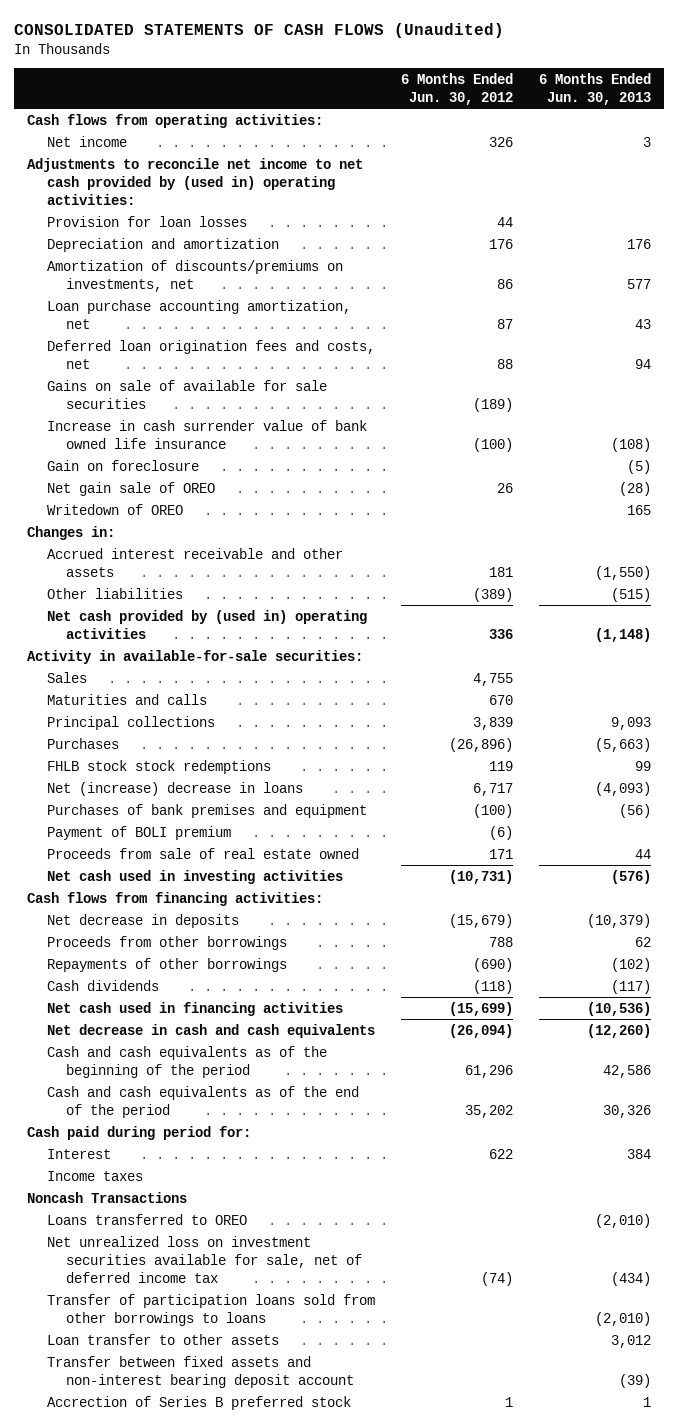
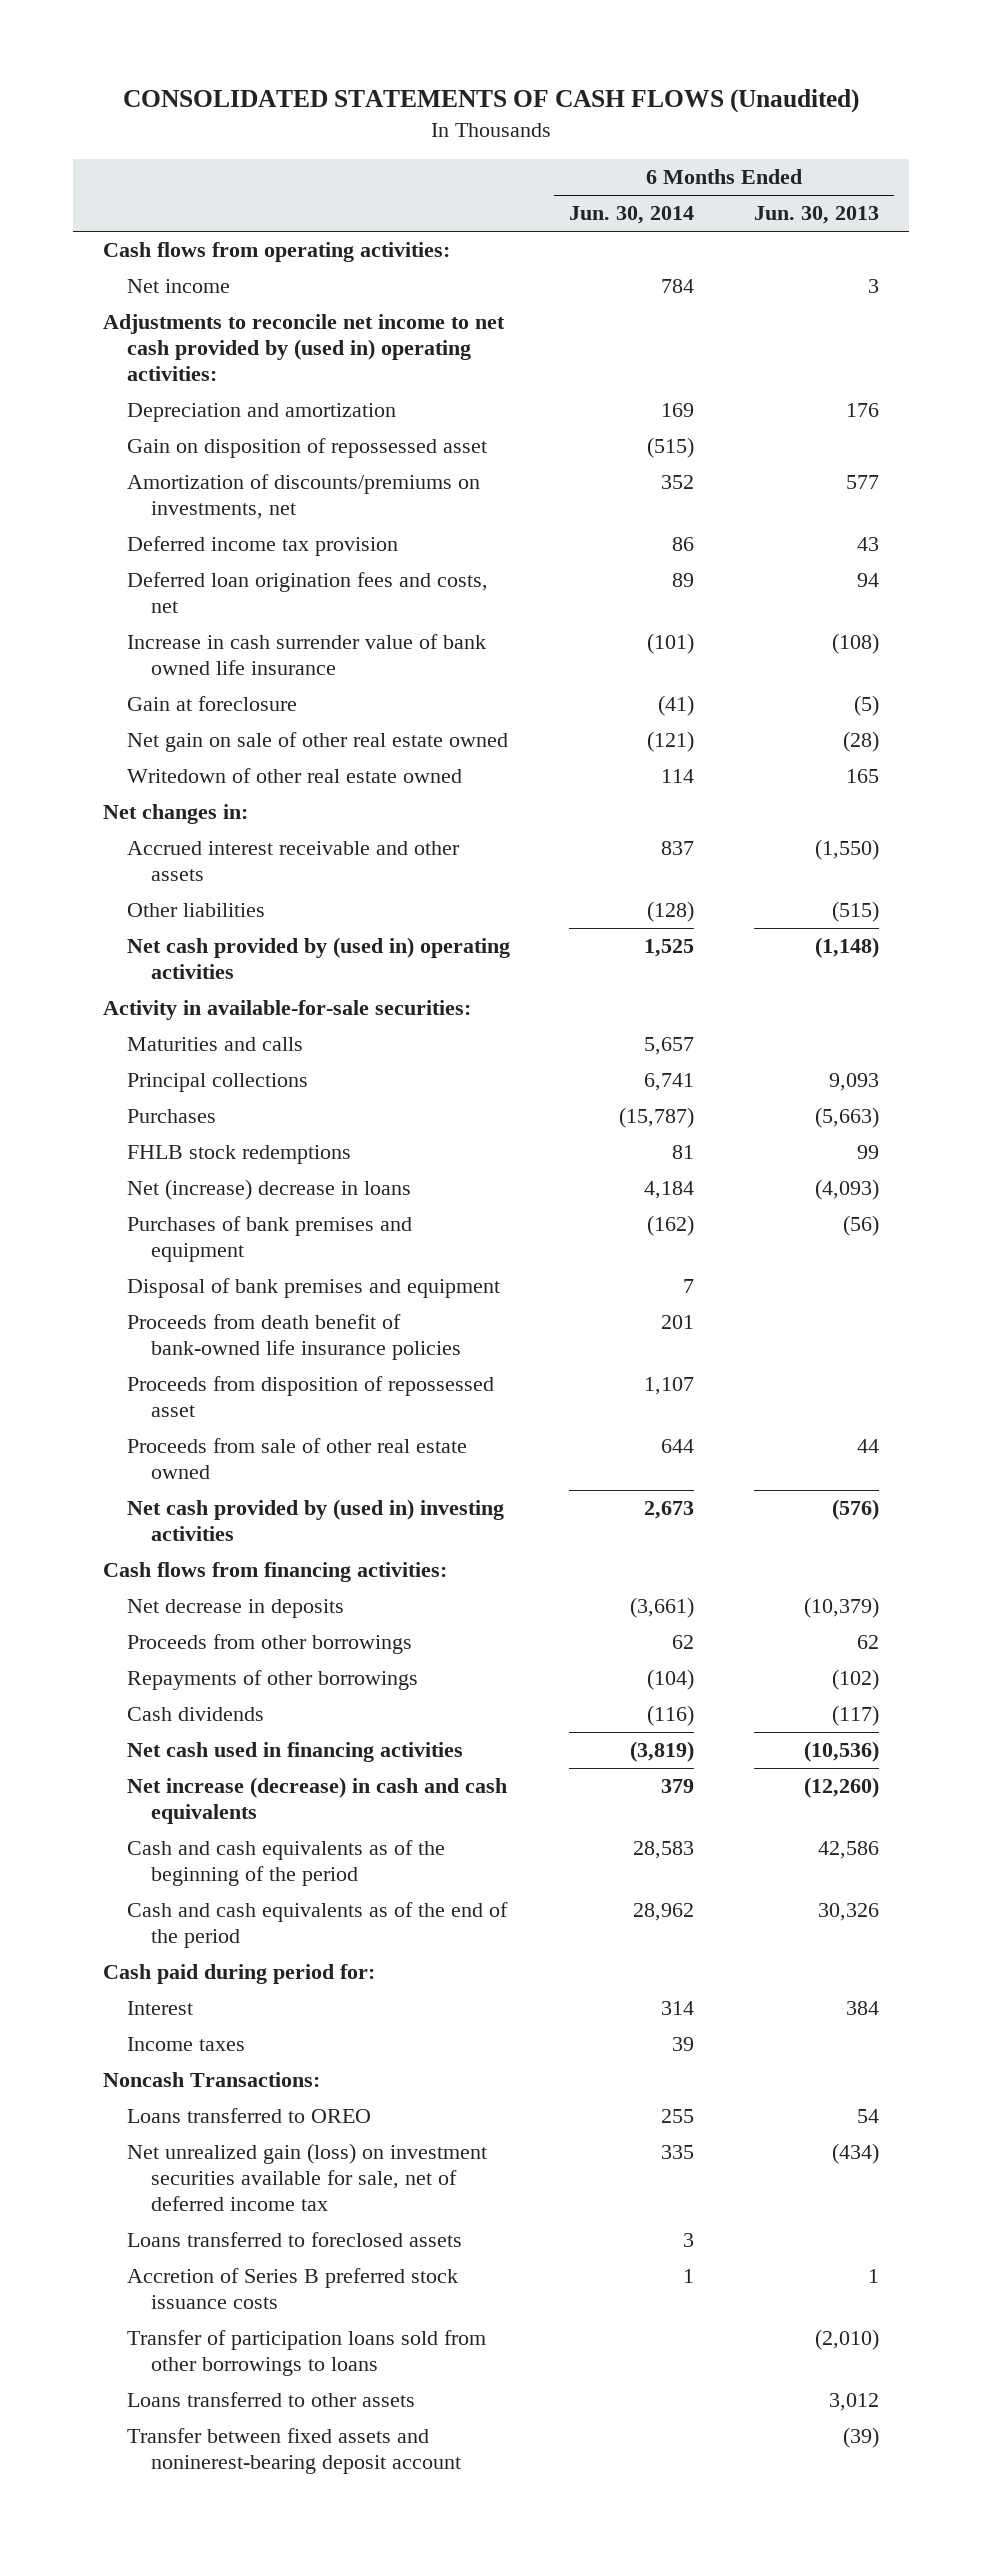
- | 6 Months Ended Jun. 30, 2012 | 6 Months Ended Jun. 30, 2013
+ | 6 Months Ended Jun. 30, 2014 | 6 Months Ended Jun. 30, 2013
- Provision for loan losses | 44 |
+ Gain on disposition of repossessed asset | (515) |
- Loan purchase accounting amortization, net | 87 | 43
+ Deferred income tax provision | 86 | 43
- Gains on sale of available for sale securities | (189) |
- Gain on foreclosure | | (5)
- Net gain sale of OREO | 26 | (28)
- Writedown of OREO | | 165
- Changes in:
+ Gain at foreclosure | (41) | (5)
+ Net gain on sale of other real estate owned | (121) | (28)
+ Writedown of other real estate owned | 114 | 165
+ Net changes in:
- Sales | 4,755 |
- FHLB stock stock redemptions | 119 | 99
+ FHLB stock redemptions | 81 | 99
- Payment of BOLI premium | (6) |
- Proceeds from sale of real estate owned | 171 | 44
- Net cash used in investing activities | (10,731) | (576)
+ Disposal of bank premises and equipment | 7 |
+ Proceeds from death benefit of bank-owned life insurance policies | 201 |
+ Proceeds from disposition of repossessed asset | 1,107 |
+ Proceeds from sale of other real estate owned | 644 | 44
+ Net cash provided by (used in) investing activities | 2,673 | (576)
- Net decrease in cash and cash equivalents | (26,094) | (12,260)
+ Net increase (decrease) in cash and cash equivalents | 379 | (12,260)
- Noncash Transactions
- Loans transferred to OREO | | (2,010)
- Net unrealized loss on investment securities available for sale, net of deferred income tax | (74) | (434)
+ Noncash Transactions:
+ Loans transferred to OREO | 255 | 54
+ Net unrealized gain (loss) on investment securities available for sale, net of deferred income tax | 335 | (434)
+ Loans transferred to foreclosed assets | 3 |
+ Accretion of Series B preferred stock issuance costs | 1 | 1
- Loan transfer to other assets | | 3,012
- Transfer between fixed assets and non-interest bearing deposit account | | (39)
- Accrection of Series B preferred stock | 1 | 1
+ Loans transferred to other assets | | 3,012
+ Transfer between fixed assets and noninerest-bearing deposit account | | (39)

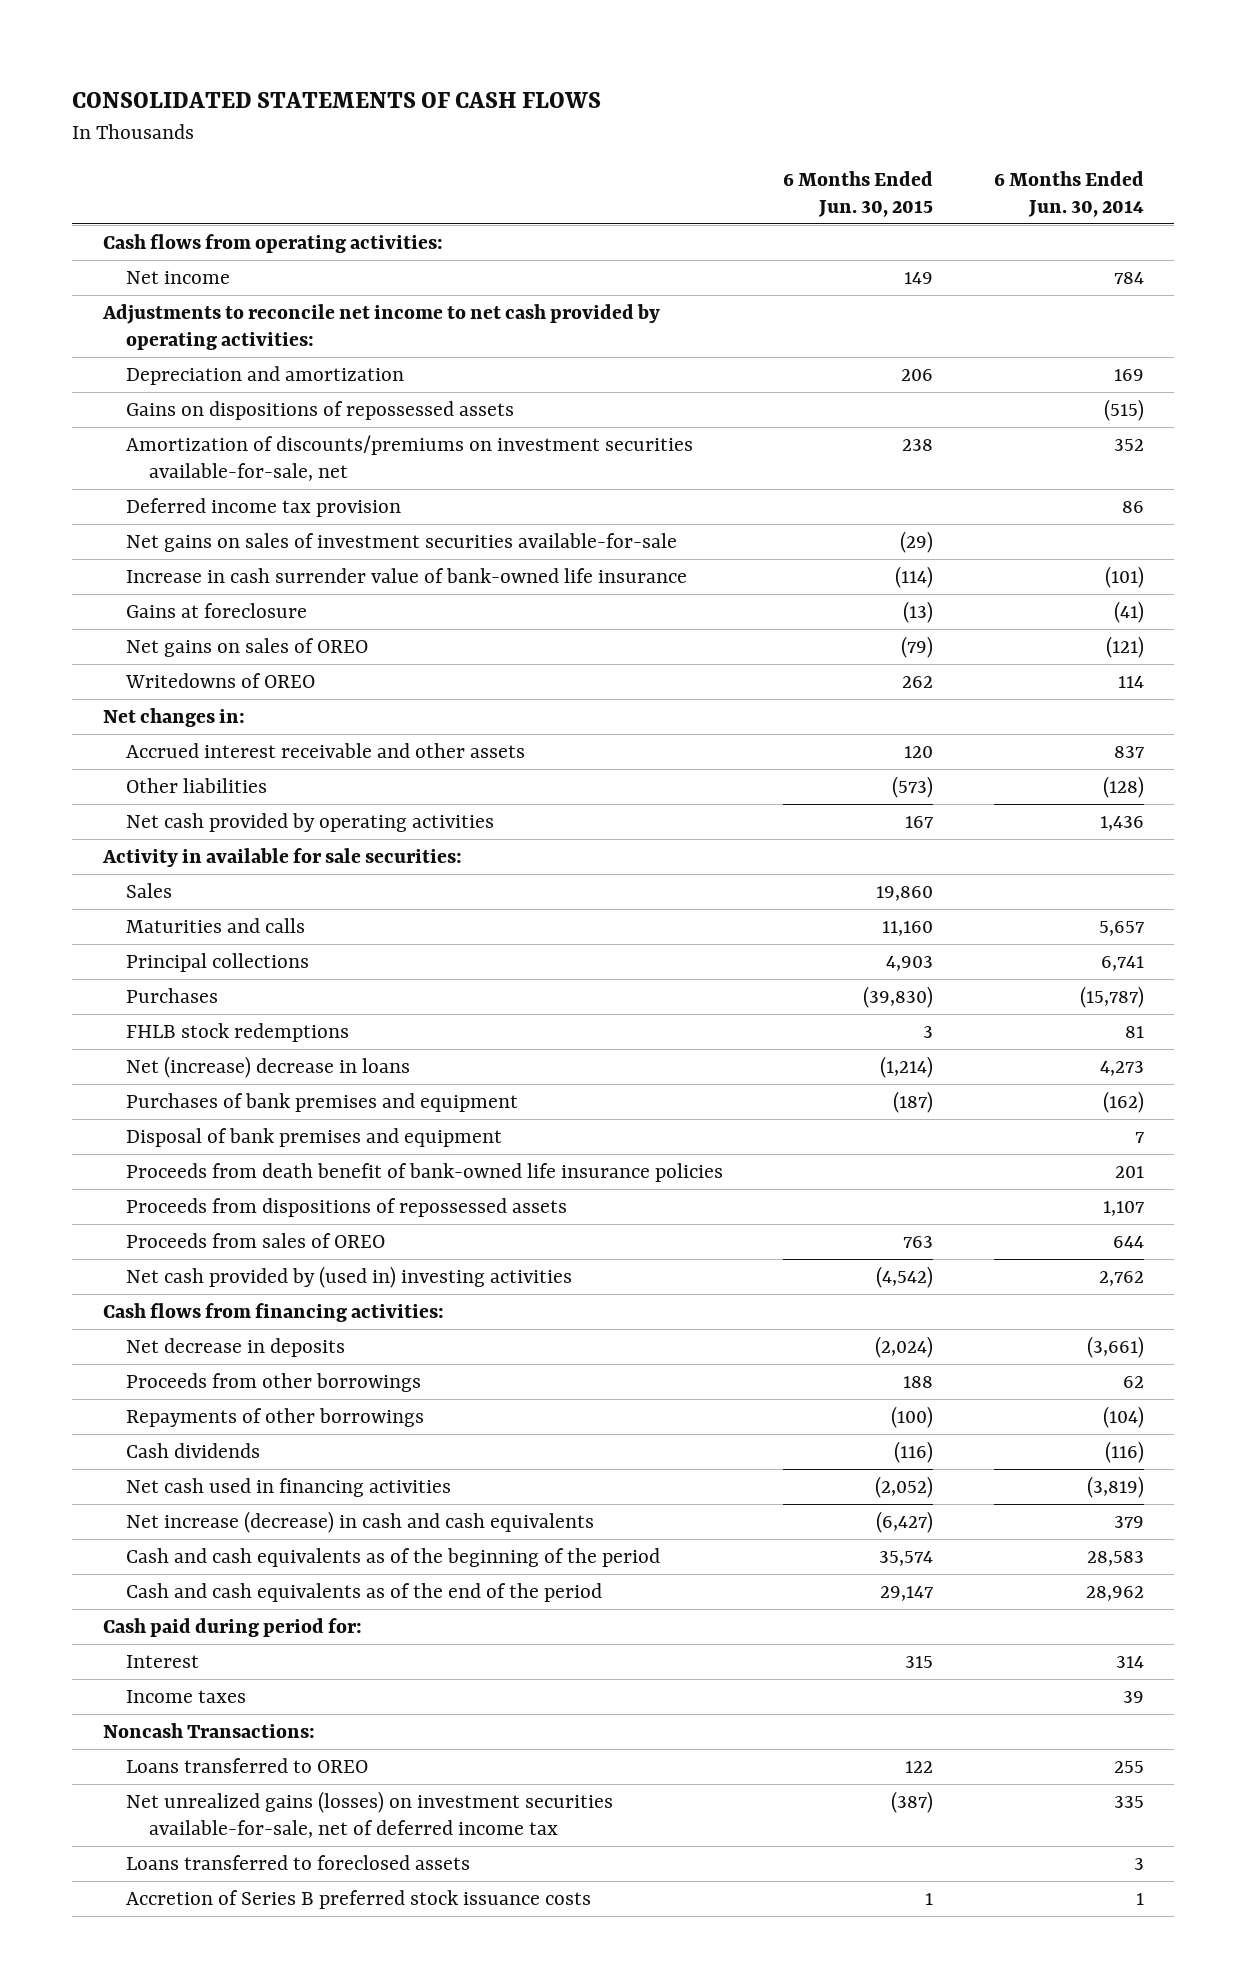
- CONSOLIDATED STATEMENTS OF CASH FLOWS (Unaudited)
+ CONSOLIDATED STATEMENTS OF CASH FLOWS
- | 6 Months Ended Jun. 30, 2014 | 6 Months Ended Jun. 30, 2013
+ | 6 Months Ended Jun. 30, 2015 | 6 Months Ended Jun. 30, 2014
- Adjustments to reconcile net income to net cash provided by (used in) operating activities:
+ Adjustments to reconcile net income to net cash provided by operating activities:
- Gain on disposition of repossessed asset | (515) |
- Amortization of discounts/premiums on investments, net | 352 | 577
+ Gains on dispositions of repossessed assets | | (515)
+ Amortization of discounts/premiums on investment securities available-for-sale, net | 238 | 352
- Deferred loan origination fees and costs, net | 89 | 94
- Increase in cash surrender value of bank owned life insurance | (101) | (108)
- Gain at foreclosure | (41) | (5)
- Net gain on sale of other real estate owned | (121) | (28)
- Writedown of other real estate owned | 114 | 165
+ Net gains on sales of investment securities available-for-sale | (29) |
+ Increase in cash surrender value of bank-owned life insurance | (114) | (101)
+ Gains at foreclosure | (13) | (41)
+ Net gains on sales of OREO | (79) | (121)
+ Writedowns of OREO | 262 | 114
- Net cash provided by (used in) operating activities | 1,525 | (1,148)
- Activity in available-for-sale securities:
+ Net cash provided by operating activities | 167 | 1,436
+ Activity in available for sale securities:
+ Sales | 19,860 |
- Net (increase) decrease in loans | 4,184 | (4,093)
+ Net (increase) decrease in loans | (1,214) | 4,273
- Proceeds from disposition of repossessed asset | 1,107 |
- Proceeds from sale of other real estate owned | 644 | 44
- Net cash provided by (used in) investing activities | 2,673 | (576)
+ Proceeds from dispositions of repossessed assets | | 1,107
+ Proceeds from sales of OREO | 763 | 644
+ Net cash provided by (used in) investing activities | (4,542) | 2,762
- Net unrealized gain (loss) on investment securities available for sale, net of deferred income tax | 335 | (434)
+ Net unrealized gains (losses) on investment securities available-for-sale, net of deferred income tax | (387) | 335
- Transfer of participation loans sold from other borrowings to loans | | (2,010)
- Loans transferred to other assets | | 3,012
- Transfer between fixed assets and noninerest-bearing deposit account | | (39)

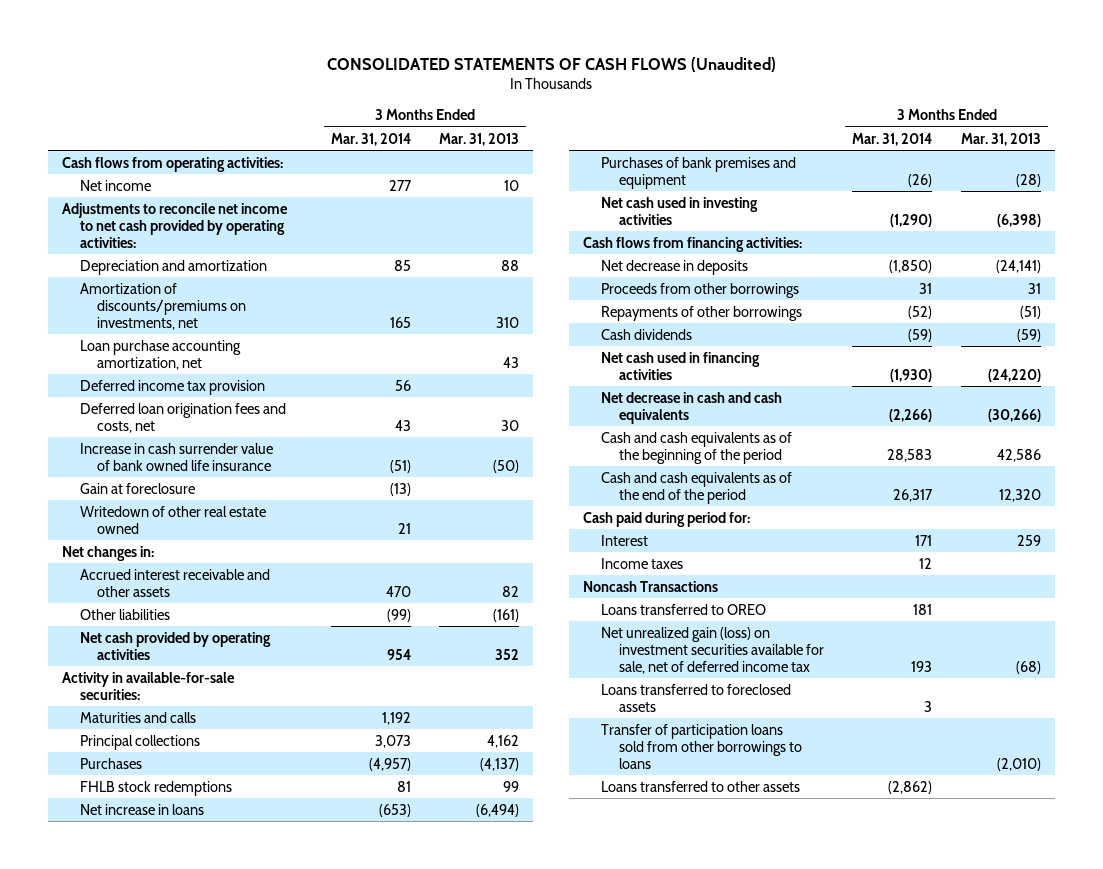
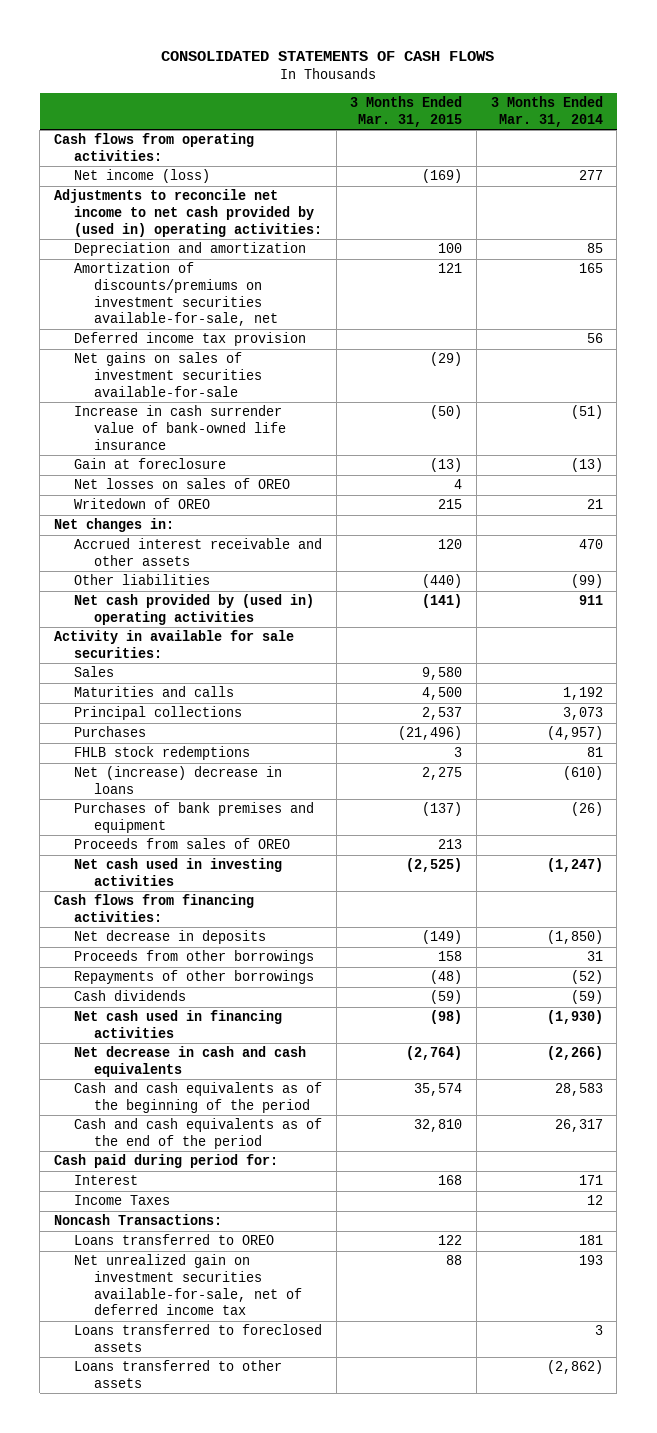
- CONSOLIDATED STATEMENTS OF CASH FLOWS (Unaudited)
+ CONSOLIDATED STATEMENTS OF CASH FLOWS
- | 3 Months Ended Mar. 31, 2014 | 3 Months Ended Mar. 31, 2013
+ | 3 Months Ended Mar. 31, 2015 | 3 Months Ended Mar. 31, 2014
- Net income | 277 | 10
- Adjustments to reconcile net income to net cash provided by operating activities:
+ Net income (loss) | (169) | 277
+ Adjustments to reconcile net income to net cash provided by (used in) operating activities:
- Amortization of discounts/premiums on investments, net | 165 | 310
- Loan purchase accounting amortization, net | | 43
+ Amortization of discounts/premiums on investment securities available-for-sale, net | 121 | 165
- Deferred loan origination fees and costs, net | 43 | 30
- Increase in cash surrender value of bank owned life insurance | (51) | (50)
+ Net gains on sales of investment securities available-for-sale | (29) |
+ Increase in cash surrender value of bank-owned life insurance | (50) | (51)
- Writedown of other real estate owned | 21 |
+ Net losses on sales of OREO | 4 |
+ Writedown of OREO | 215 | 21
- Net cash provided by operating activities | 954 | 352
- Activity in available-for-sale securities:
+ Net cash provided by (used in) operating activities | (141) | 911
+ Activity in available for sale securities:
+ Sales | 9,580 |
- Net increase in loans | (653) | (6,494)
+ Net (increase) decrease in loans | 2,275 | (610)
- Net cash used in investing activities | (1,290) | (6,398)
+ Proceeds from sales of OREO | 213 |
+ Net cash used in investing activities | (2,525) | (1,247)
- Income taxes | 12 |
- Noncash Transactions
+ Income Taxes | | 12
+ Noncash Transactions:
- Net unrealized gain (loss) on investment securities available for sale, net of deferred income tax | 193 | (68)
+ Net unrealized gain on investment securities available-for-sale, net of deferred income tax | 88 | 193
- Transfer of participation loans sold from other borrowings to loans | | (2,010)

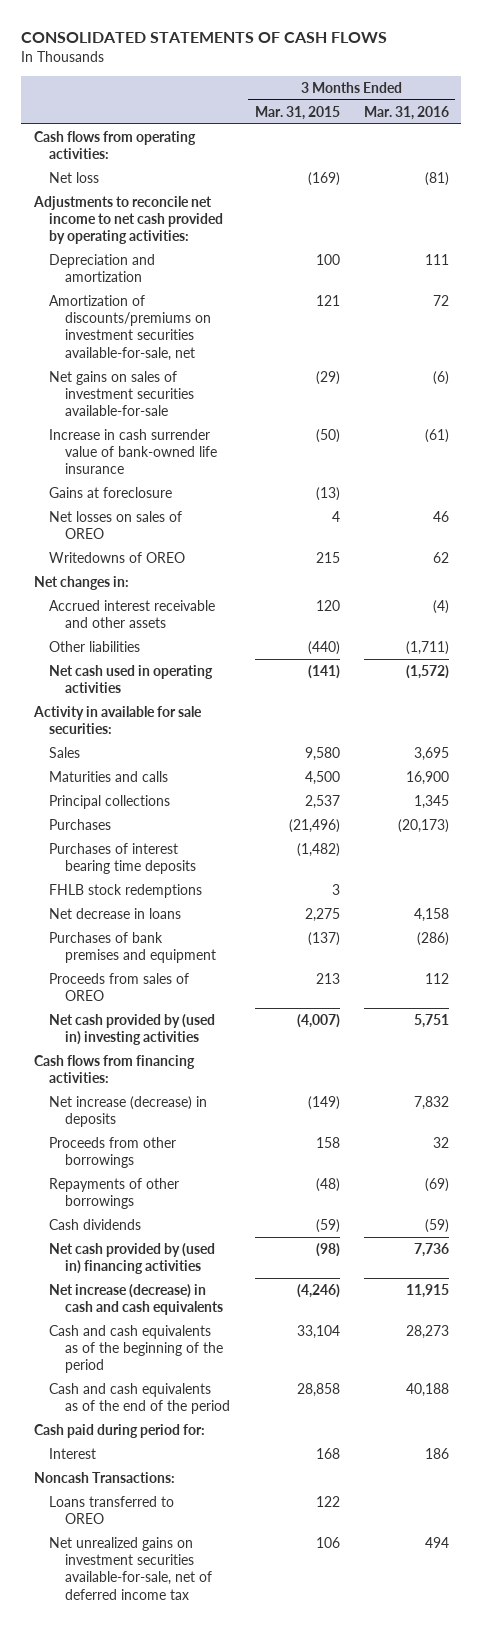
- | 3 Months Ended Mar. 31, 2015 | 3 Months Ended Mar. 31, 2014
+ | 3 Months Ended Mar. 31, 2015 | 3 Months Ended Mar. 31, 2016
- Net income (loss) | (169) | 277
- Adjustments to reconcile net income to net cash provided by (used in) operating activities:
+ Net loss | (169) | (81)
+ Adjustments to reconcile net income to net cash provided by operating activities:
- Deferred income tax provision | | 56
- Gain at foreclosure | (13) | (13)
+ Gains at foreclosure | (13) |
- Writedown of OREO | 215 | 21
+ Writedowns of OREO | 215 | 62
- Net cash provided by (used in) operating activities | (141) | 911
+ Net cash used in operating activities | (141) | (1,572)
+ Purchases of interest bearing time deposits | (1,482) |
- Net (increase) decrease in loans | 2,275 | (610)
+ Net decrease in loans | 2,275 | 4,158
- Net cash used in investing activities | (2,525) | (1,247)
+ Net cash provided by (used in) investing activities | (4,007) | 5,751
- Net decrease in deposits | (149) | (1,850)
+ Net increase (decrease) in deposits | (149) | 7,832
- Net cash used in financing activities | (98) | (1,930)
- Net decrease in cash and cash equivalents | (2,764) | (2,266)
- Cash and cash equivalents as of the beginning of the period | 35,574 | 28,583
- Cash and cash equivalents as of the end of the period | 32,810 | 26,317
+ Net cash provided by (used in) financing activities | (98) | 7,736
+ Net increase (decrease) in cash and cash equivalents | (4,246) | 11,915
+ Cash and cash equivalents as of the beginning of the period | 33,104 | 28,273
+ Cash and cash equivalents as of the end of the period | 28,858 | 40,188
- Income Taxes | | 12
- Net unrealized gain on investment securities available-for-sale, net of deferred income tax | 88 | 193
- Loans transferred to foreclosed assets | | 3
- Loans transferred to other assets | | (2,862)
+ Net unrealized gains on investment securities available-for-sale, net of deferred income tax | 106 | 494

